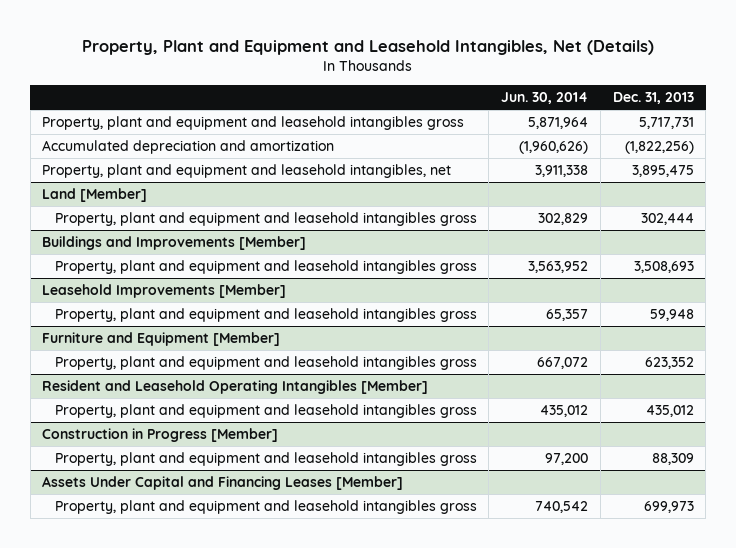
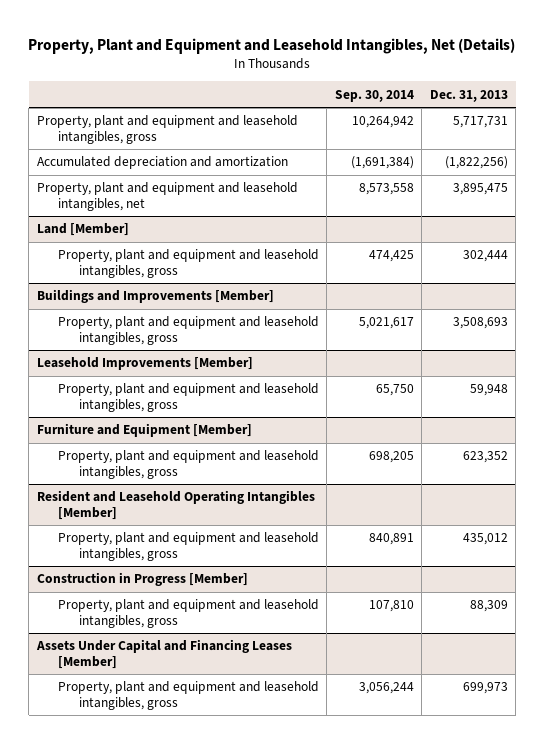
- | Jun. 30, 2014 | Dec. 31, 2013
+ | Sep. 30, 2014 | Dec. 31, 2013
- Property, plant and equipment and leasehold intangibles gross | 5,871,964 | 5,717,731
+ Property, plant and equipment and leasehold intangibles, gross | 10,264,942 | 5,717,731
@ Land [Member]
- Property, plant and equipment and leasehold intangibles gross | 302,829 | 302,444
+ Property, plant and equipment and leasehold intangibles, gross | 474,425 | 302,444
@ Buildings and Improvements [Member]
- Property, plant and equipment and leasehold intangibles gross | 3,563,952 | 3,508,693
+ Property, plant and equipment and leasehold intangibles, gross | 5,021,617 | 3,508,693
@ Leasehold Improvements [Member]
- Property, plant and equipment and leasehold intangibles gross | 65,357 | 59,948
+ Property, plant and equipment and leasehold intangibles, gross | 65,750 | 59,948
@ Furniture and Equipment [Member]
- Property, plant and equipment and leasehold intangibles gross | 667,072 | 623,352
+ Property, plant and equipment and leasehold intangibles, gross | 698,205 | 623,352
@ Resident and Leasehold Operating Intangibles [Member]
- Property, plant and equipment and leasehold intangibles gross | 435,012 | 435,012
+ Property, plant and equipment and leasehold intangibles, gross | 840,891 | 435,012
@ Construction in Progress [Member]
- Property, plant and equipment and leasehold intangibles gross | 97,200 | 88,309
+ Property, plant and equipment and leasehold intangibles, gross | 107,810 | 88,309
@ Assets Under Capital and Financing Leases [Member]
- Property, plant and equipment and leasehold intangibles gross | 740,542 | 699,973
+ Property, plant and equipment and leasehold intangibles, gross | 3,056,244 | 699,973

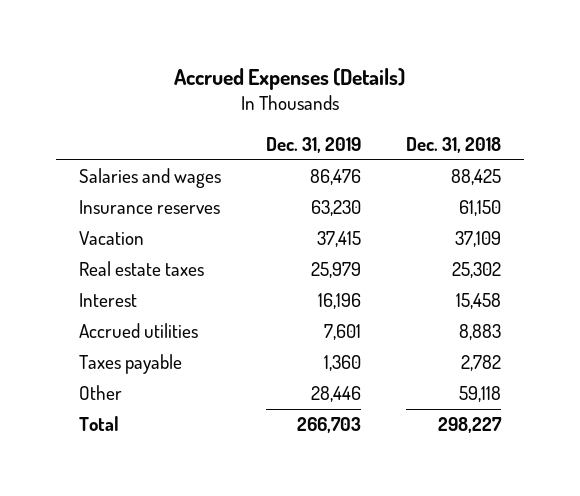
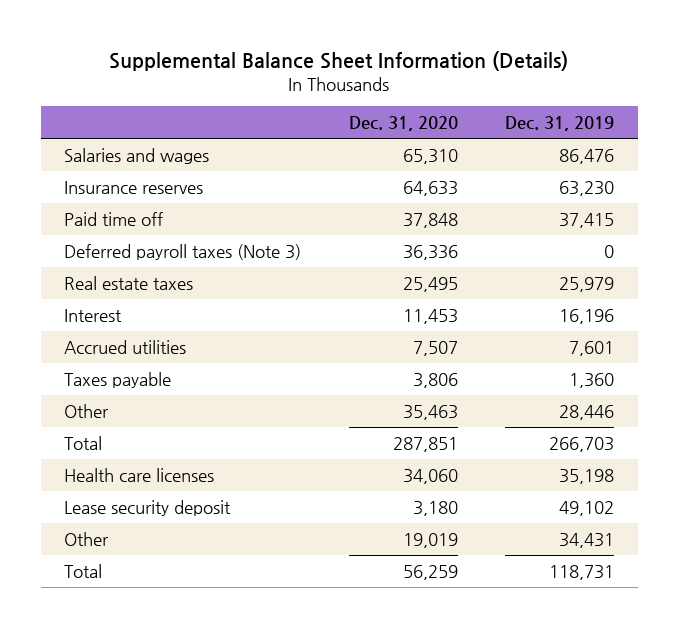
- Accrued Expenses (Details)
+ Supplemental Balance Sheet Information (Details)
- | Dec. 31, 2019 | Dec. 31, 2018
+ | Dec. 31, 2020 | Dec. 31, 2019
- Vacation | 37,415 | 37,109
+ Paid time off | 37,848 | 37,415
+ Deferred payroll taxes (Note 3) | 36,336 | 0
+ Health care licenses | 34,060 | 35,198
+ Lease security deposit | 3,180 | 49,102
+ Other | 19,019 | 34,431
+ Total | 56,259 | 118,731

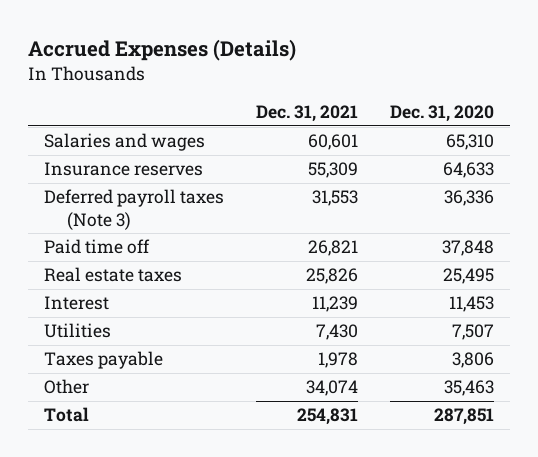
- Supplemental Balance Sheet Information (Details)
+ Accrued Expenses (Details)
- | Dec. 31, 2020 | Dec. 31, 2019
+ | Dec. 31, 2021 | Dec. 31, 2020
moved down: Paid time off | 26,821 | 37,848
- Accrued utilities | 7,507 | 7,601
+ Utilities | 7,430 | 7,507
- Health care licenses | 34,060 | 35,198
- Lease security deposit | 3,180 | 49,102
- Other | 19,019 | 34,431
- Total | 56,259 | 118,731

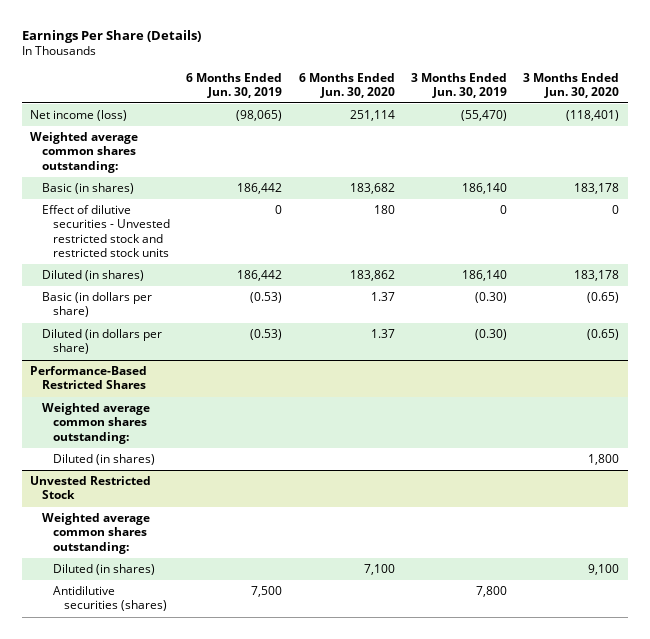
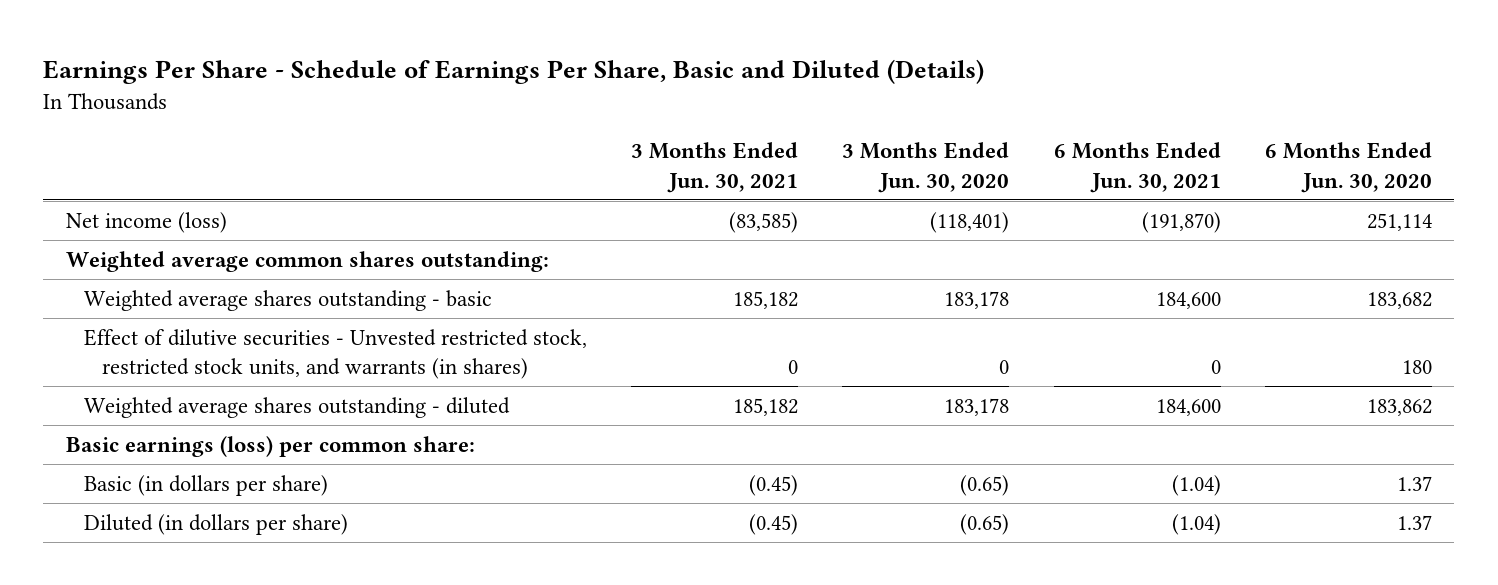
- Earnings Per Share (Details)
+ Earnings Per Share - Schedule of Earnings Per Share, Basic and Diluted (Details)
- | 6 Months Ended Jun. 30, 2019 | 6 Months Ended Jun. 30, 2020 | 3 Months Ended Jun. 30, 2019 | 3 Months Ended Jun. 30, 2020
+ | 3 Months Ended Jun. 30, 2021 | 3 Months Ended Jun. 30, 2020 | 6 Months Ended Jun. 30, 2021 | 6 Months Ended Jun. 30, 2020
- Basic (in shares) | 186,442 | 183,682 | 186,140 | 183,178
- Effect of dilutive securities - Unvested restricted stock and restricted stock units | 0 | 180 | 0 | 0
- Diluted (in shares) | 186,442 | 183,862 | 186,140 | 183,178
+ Weighted average shares outstanding - basic | 185,182 | 183,178 | 184,600 | 183,682
+ Effect of dilutive securities - Unvested restricted stock, restricted stock units, and warrants (in shares) | 0 | 0 | 0 | 180
+ Weighted average shares outstanding - diluted | 185,182 | 183,178 | 184,600 | 183,862
+ Basic earnings (loss) per common share:
- Performance-Based Restricted Shares
- Weighted average common shares outstanding:
- Diluted (in shares) | | | | 1,800
- Unvested Restricted Stock
- Weighted average common shares outstanding:
- Diluted (in shares) | | 7,100 | | 9,100
- Antidilutive securities (shares) | 7,500 | | 7,800 |

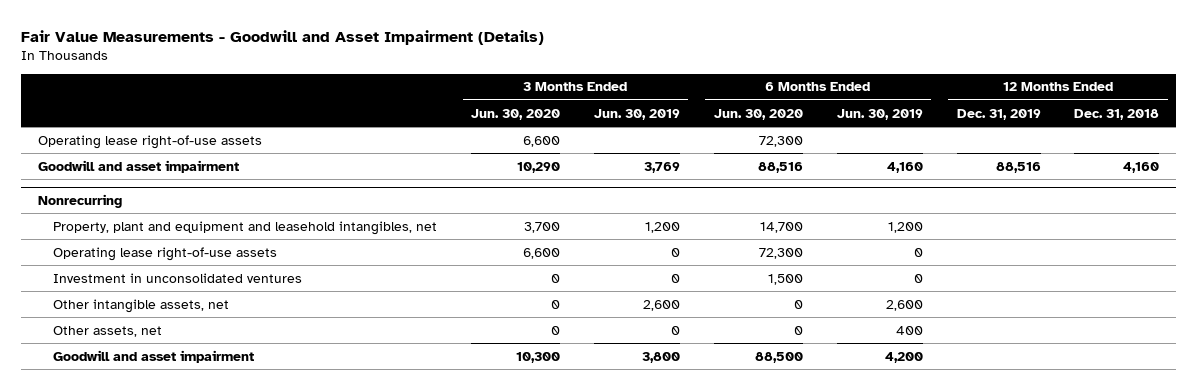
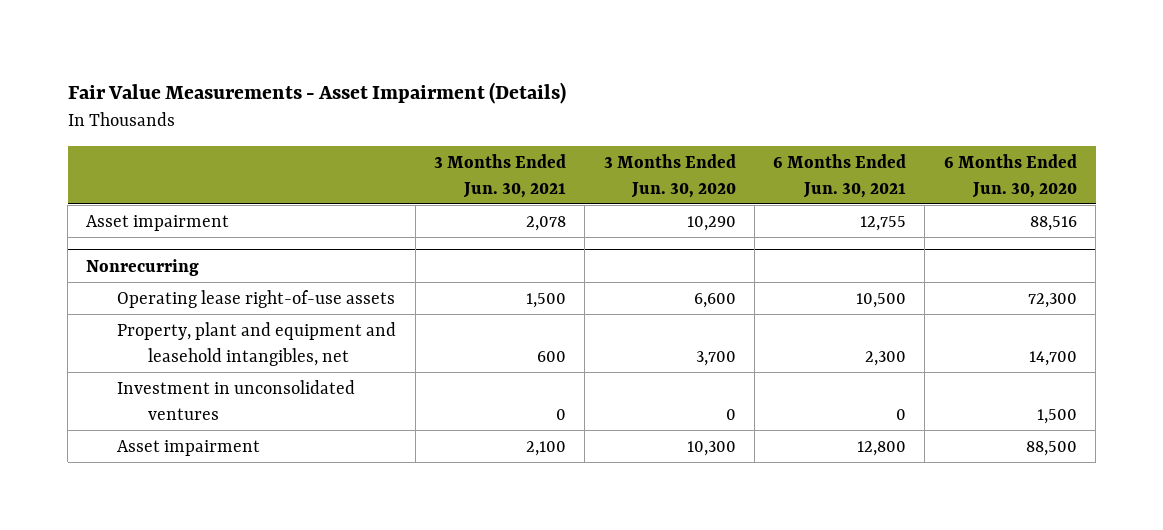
- Fair Value Measurements - Goodwill and Asset Impairment (Details)
+ Fair Value Measurements - Asset Impairment (Details)
- | 3 Months Ended Jun. 30, 2020 | 3 Months Ended Jun. 30, 2019 | 6 Months Ended Jun. 30, 2020 | 6 Months Ended Jun. 30, 2019 | 12 Months Ended Dec. 31, 2019 | 12 Months Ended Dec. 31, 2018
+ | 3 Months Ended Jun. 30, 2021 | 3 Months Ended Jun. 30, 2020 | 6 Months Ended Jun. 30, 2021 | 6 Months Ended Jun. 30, 2020
- Operating lease right-of-use assets | 6,600 | | 72,300 | | |
- Goodwill and asset impairment | 10,290 | 3,769 | 88,516 | 4,160 | 88,516 | 4,160
+ Asset impairment | 2,078 | 10,290 | 12,755 | 88,516
@ Nonrecurring
moved down: Property, plant and equipment and leasehold intangibles, net | 600 | 3,700 | 2,300 | 14,700
- Other intangible assets, net | 0 | 2,600 | 0 | 2,600 | |
- Other assets, net | 0 | 0 | 0 | 400 | |
- Goodwill and asset impairment | 10,300 | 3,800 | 88,500 | 4,200 | |
+ Asset impairment | 2,100 | 10,300 | 12,800 | 88,500

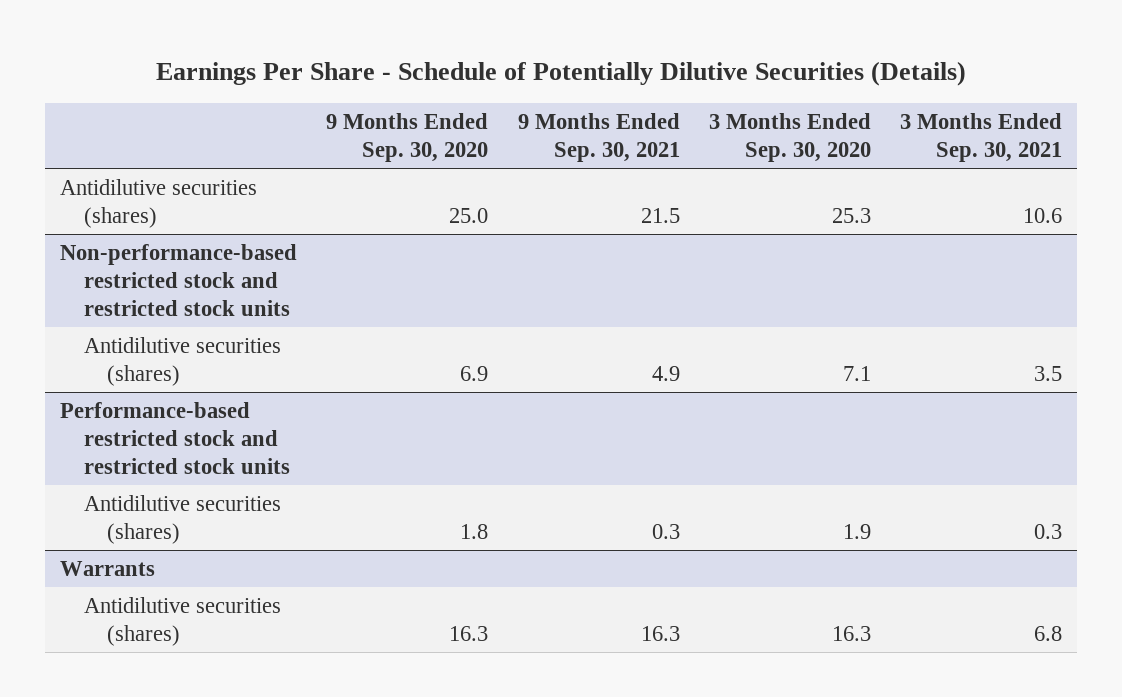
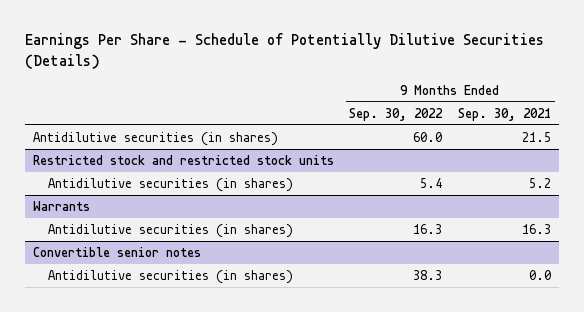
- | 9 Months Ended Sep. 30, 2020 | 9 Months Ended Sep. 30, 2021 | 3 Months Ended Sep. 30, 2020 | 3 Months Ended Sep. 30, 2021
+ | 9 Months Ended Sep. 30, 2022 | 9 Months Ended Sep. 30, 2021
- Antidilutive securities (shares) | 25.0 | 21.5 | 25.3 | 10.6
- Non-performance-based restricted stock and restricted stock units
- Antidilutive securities (shares) | 6.9 | 4.9 | 7.1 | 3.5
- Performance-based restricted stock and restricted stock units
- Antidilutive securities (shares) | 1.8 | 0.3 | 1.9 | 0.3
+ Antidilutive securities (in shares) | 60.0 | 21.5
+ Restricted stock and restricted stock units
+ Antidilutive securities (in shares) | 5.4 | 5.2
@ Warrants
- Antidilutive securities (shares) | 16.3 | 16.3 | 16.3 | 6.8
+ Antidilutive securities (in shares) | 16.3 | 16.3
+ Convertible senior notes
+ Antidilutive securities (in shares) | 38.3 | 0.0

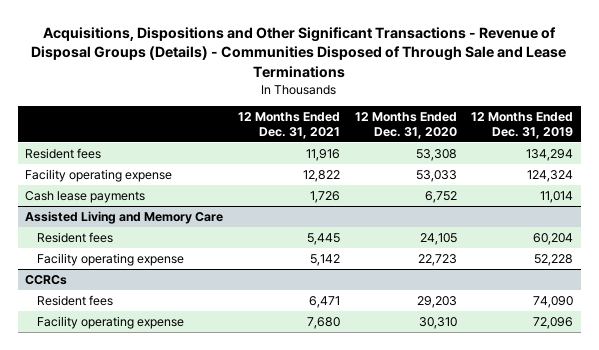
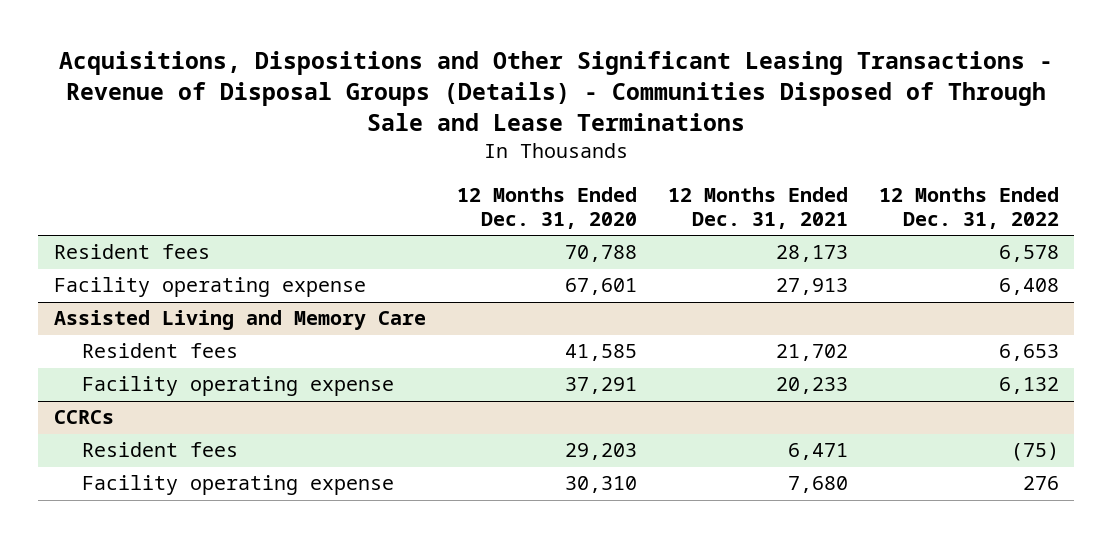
- Acquisitions, Dispositions and Other Significant Transactions - Revenue of Disposal Groups (Details) - Communities Disposed of Through Sale and Lease Terminations
+ Acquisitions, Dispositions and Other Significant Leasing Transactions - Revenue of Disposal Groups (Details) - Communities Disposed of Through Sale and Lease Terminations
- | 12 Months Ended Dec. 31, 2021 | 12 Months Ended Dec. 31, 2020 | 12 Months Ended Dec. 31, 2019
+ | 12 Months Ended Dec. 31, 2020 | 12 Months Ended Dec. 31, 2021 | 12 Months Ended Dec. 31, 2022
- Resident fees | 11,916 | 53,308 | 134,294
- Facility operating expense | 12,822 | 53,033 | 124,324
- Cash lease payments | 1,726 | 6,752 | 11,014
+ Resident fees | 70,788 | 28,173 | 6,578
+ Facility operating expense | 67,601 | 27,913 | 6,408
@ Assisted Living and Memory Care
- Resident fees | 5,445 | 24,105 | 60,204
- Facility operating expense | 5,142 | 22,723 | 52,228
+ Resident fees | 41,585 | 21,702 | 6,653
+ Facility operating expense | 37,291 | 20,233 | 6,132

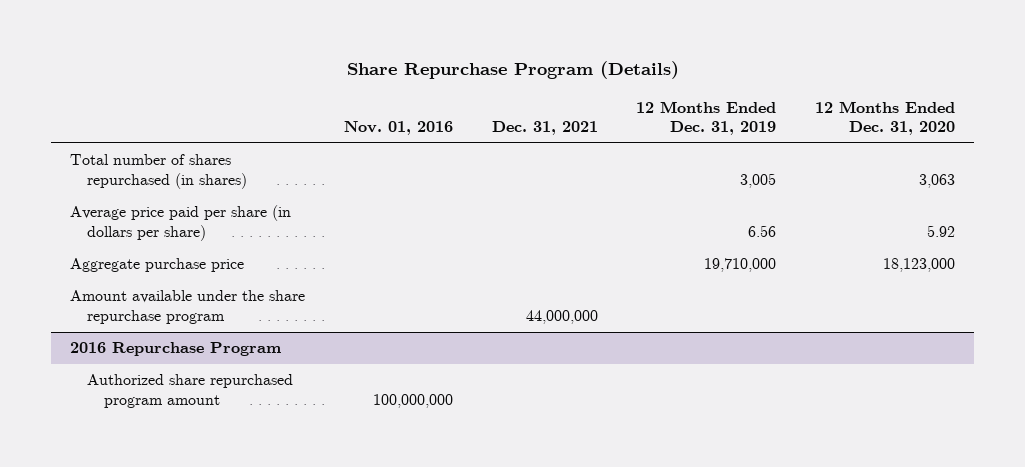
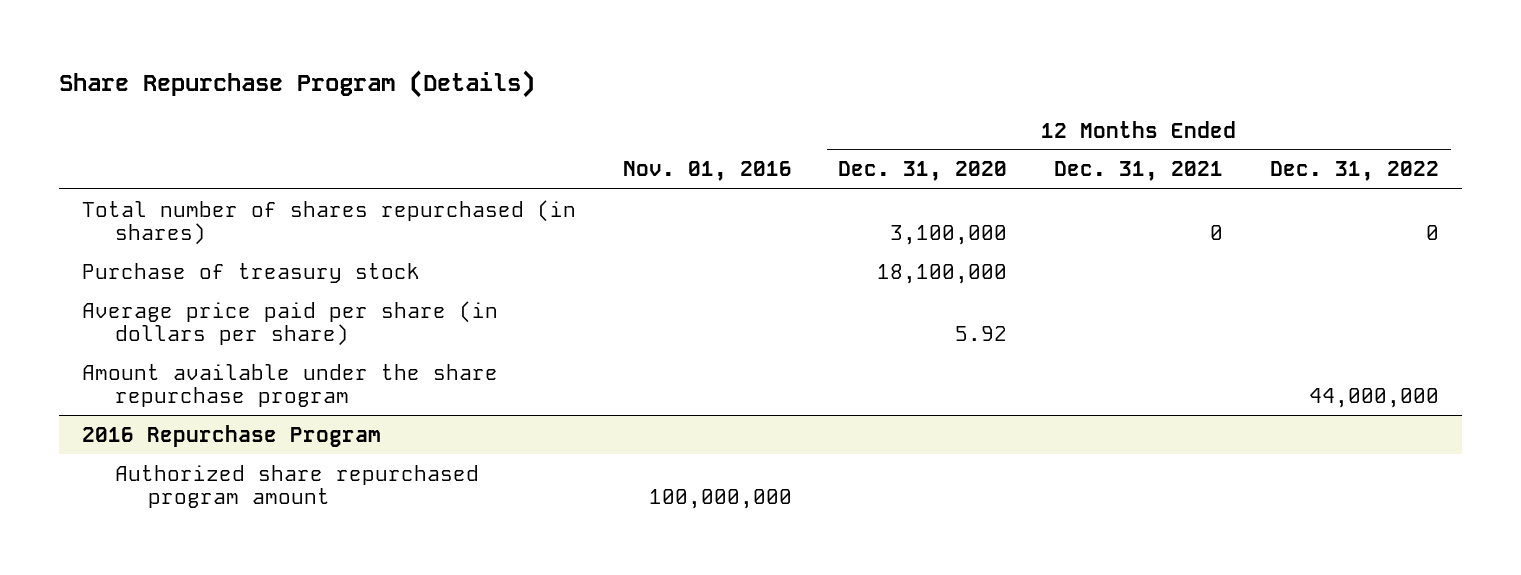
- | Nov. 01, 2016 | Dec. 31, 2021 | 12 Months Ended Dec. 31, 2019 | 12 Months Ended Dec. 31, 2020
+ | Nov. 01, 2016 | 12 Months Ended Dec. 31, 2020 | 12 Months Ended Dec. 31, 2021 | 12 Months Ended Dec. 31, 2022
- Total number of shares repurchased (in shares) | | | 3,005 | 3,063
+ Total number of shares repurchased (in shares) | | 3,100,000 | 0 | 0
+ Purchase of treasury stock | | 18,100,000 | |
- Aggregate purchase price | | | 19,710,000 | 18,123,000

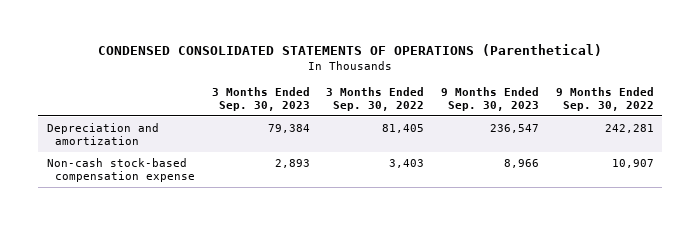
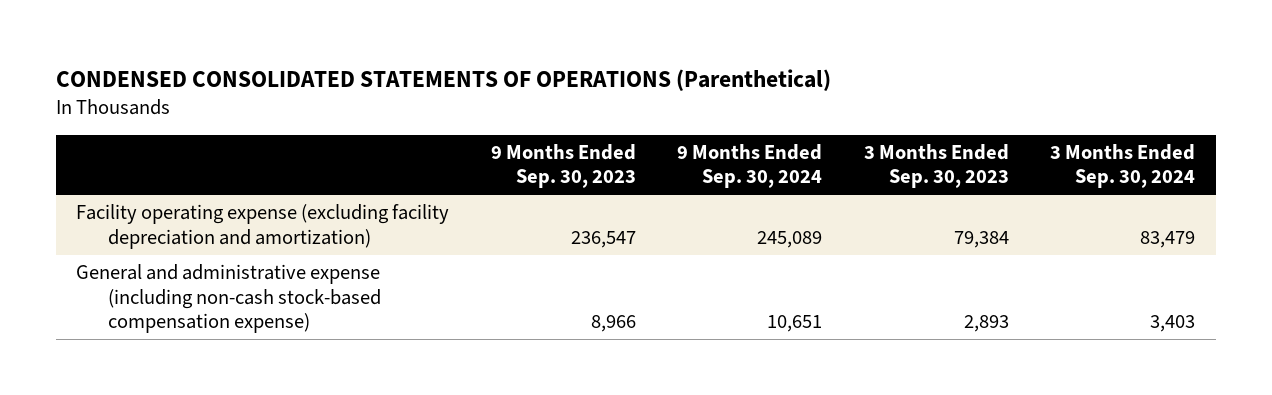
- | 3 Months Ended Sep. 30, 2023 | 3 Months Ended Sep. 30, 2022 | 9 Months Ended Sep. 30, 2023 | 9 Months Ended Sep. 30, 2022
+ | 9 Months Ended Sep. 30, 2023 | 9 Months Ended Sep. 30, 2024 | 3 Months Ended Sep. 30, 2023 | 3 Months Ended Sep. 30, 2024
- Depreciation and amortization | 79,384 | 81,405 | 236,547 | 242,281
- Non-cash stock-based compensation expense | 2,893 | 3,403 | 8,966 | 10,907
+ Facility operating expense (excluding facility depreciation and amortization) | 236,547 | 245,089 | 79,384 | 83,479
+ General and administrative expense (including non-cash stock-based compensation expense) | 8,966 | 10,651 | 2,893 | 3,403

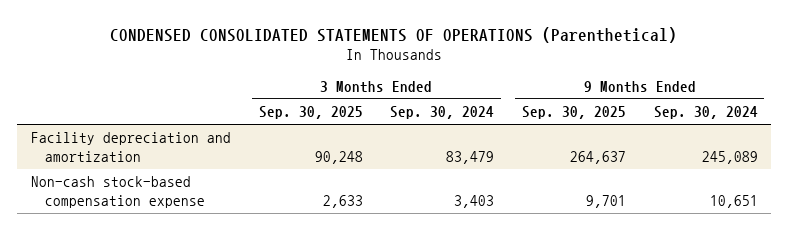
- | 9 Months Ended Sep. 30, 2023 | 9 Months Ended Sep. 30, 2024 | 3 Months Ended Sep. 30, 2023 | 3 Months Ended Sep. 30, 2024
+ | 3 Months Ended Sep. 30, 2025 | 3 Months Ended Sep. 30, 2024 | 9 Months Ended Sep. 30, 2025 | 9 Months Ended Sep. 30, 2024
- Facility operating expense (excluding facility depreciation and amortization) | 236,547 | 245,089 | 79,384 | 83,479
- General and administrative expense (including non-cash stock-based compensation expense) | 8,966 | 10,651 | 2,893 | 3,403
+ Facility depreciation and amortization | 90,248 | 83,479 | 264,637 | 245,089
+ Non-cash stock-based compensation expense | 2,633 | 3,403 | 9,701 | 10,651

